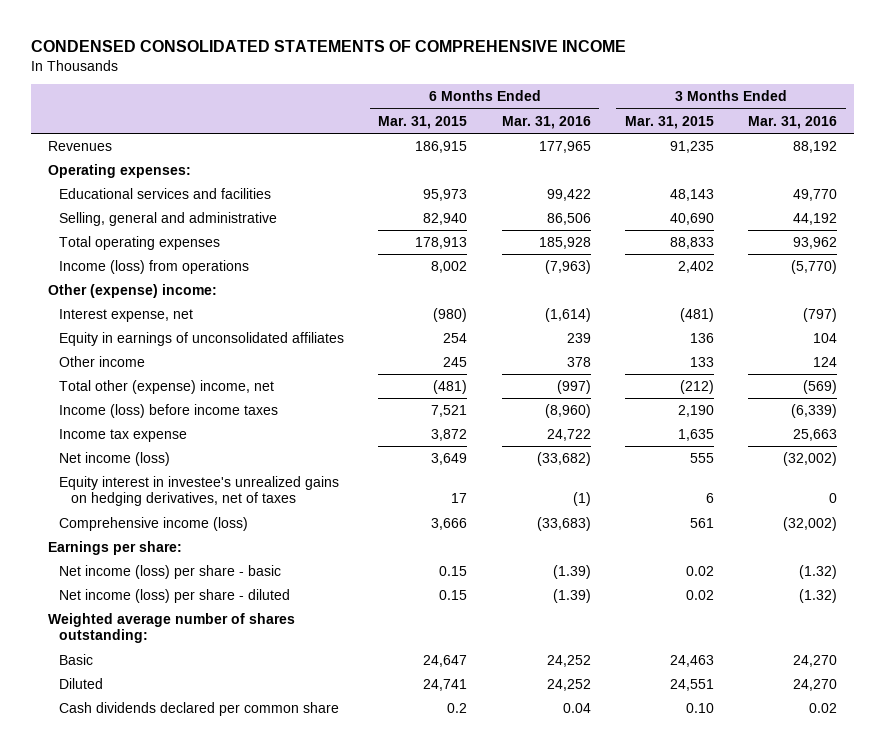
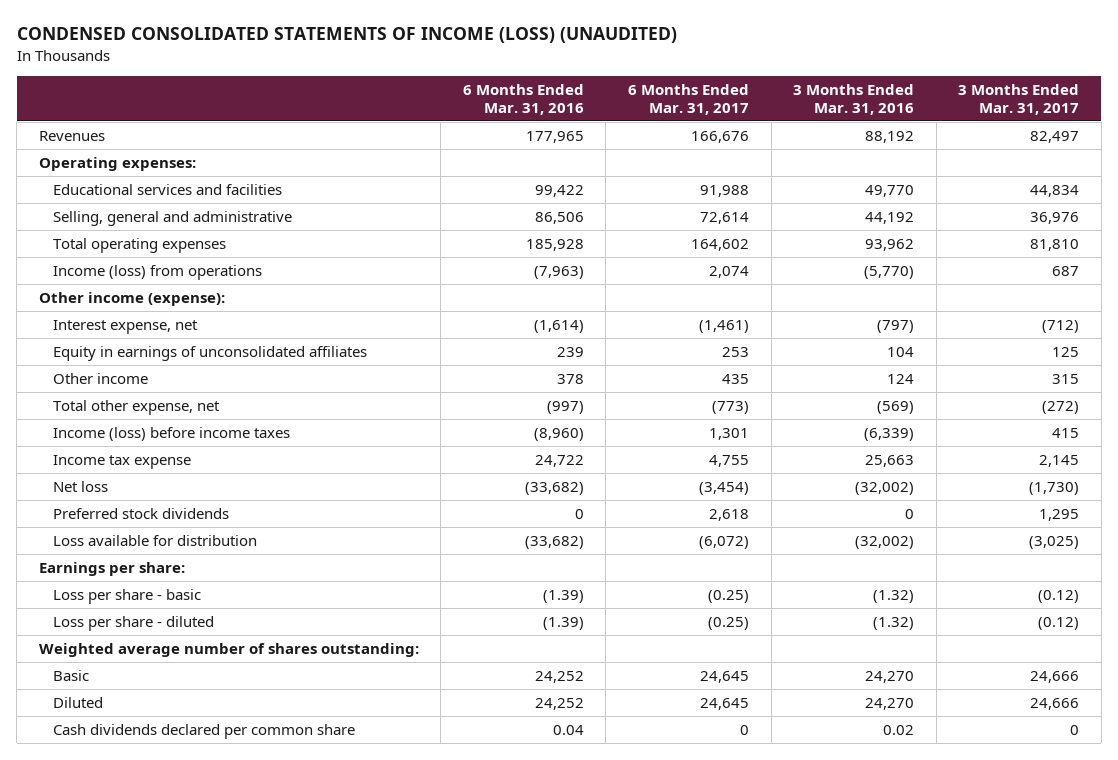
- CONDENSED CONSOLIDATED STATEMENTS OF COMPREHENSIVE INCOME
+ CONDENSED CONSOLIDATED STATEMENTS OF INCOME (LOSS) (UNAUDITED)
- | 6 Months Ended Mar. 31, 2015 | 6 Months Ended Mar. 31, 2016 | 3 Months Ended Mar. 31, 2015 | 3 Months Ended Mar. 31, 2016
+ | 6 Months Ended Mar. 31, 2016 | 6 Months Ended Mar. 31, 2017 | 3 Months Ended Mar. 31, 2016 | 3 Months Ended Mar. 31, 2017
- Other (expense) income:
+ Other income (expense):
- Total other (expense) income, net | (481) | (997) | (212) | (569)
+ Total other expense, net | (997) | (773) | (569) | (272)
- Net income (loss) | 3,649 | (33,682) | 555 | (32,002)
- Equity interest in investee's unrealized gains on hedging derivatives, net of taxes | 17 | (1) | 6 | 0
- Comprehensive income (loss) | 3,666 | (33,683) | 561 | (32,002)
+ Net loss | (33,682) | (3,454) | (32,002) | (1,730)
+ Preferred stock dividends | 0 | 2,618 | 0 | 1,295
+ Loss available for distribution | (33,682) | (6,072) | (32,002) | (3,025)
- Net income (loss) per share - basic | 0.15 | (1.39) | 0.02 | (1.32)
- Net income (loss) per share - diluted | 0.15 | (1.39) | 0.02 | (1.32)
+ Loss per share - basic | (1.39) | (0.25) | (1.32) | (0.12)
+ Loss per share - diluted | (1.39) | (0.25) | (1.32) | (0.12)

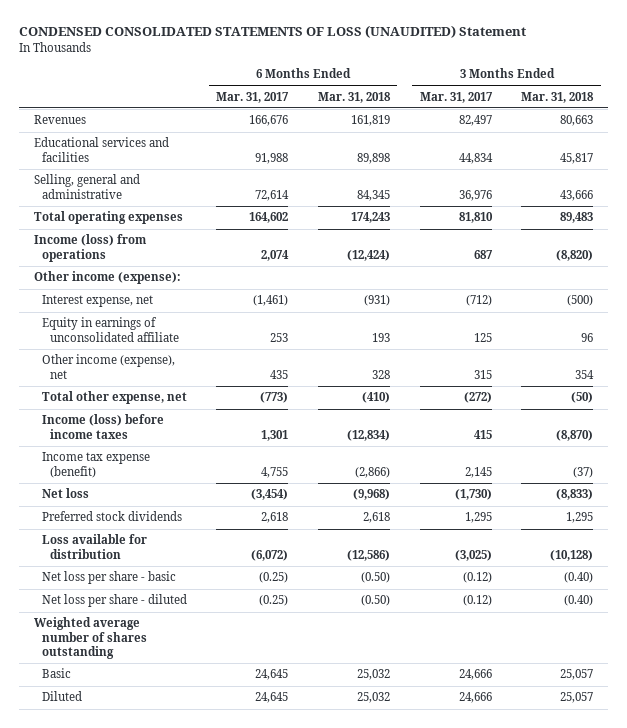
- CONDENSED CONSOLIDATED STATEMENTS OF INCOME (LOSS) (UNAUDITED)
+ CONDENSED CONSOLIDATED STATEMENTS OF LOSS (UNAUDITED) Statement
- | 6 Months Ended Mar. 31, 2016 | 6 Months Ended Mar. 31, 2017 | 3 Months Ended Mar. 31, 2016 | 3 Months Ended Mar. 31, 2017
+ | 6 Months Ended Mar. 31, 2017 | 6 Months Ended Mar. 31, 2018 | 3 Months Ended Mar. 31, 2017 | 3 Months Ended Mar. 31, 2018
- Operating expenses:
- Equity in earnings of unconsolidated affiliates | 239 | 253 | 104 | 125
- Other income | 378 | 435 | 124 | 315
+ Equity in earnings of unconsolidated affiliate | 253 | 193 | 125 | 96
+ Other income (expense), net | 435 | 328 | 315 | 354
- Income tax expense | 24,722 | 4,755 | 25,663 | 2,145
+ Income tax expense (benefit) | 4,755 | (2,866) | 2,145 | (37)
- Earnings per share:
- Loss per share - basic | (1.39) | (0.25) | (1.32) | (0.12)
- Loss per share - diluted | (1.39) | (0.25) | (1.32) | (0.12)
- Weighted average number of shares outstanding:
+ Net loss per share - basic | (0.25) | (0.50) | (0.12) | (0.40)
+ Net loss per share - diluted | (0.25) | (0.50) | (0.12) | (0.40)
+ Weighted average number of shares outstanding
- Cash dividends declared per common share | 0.04 | 0 | 0.02 | 0

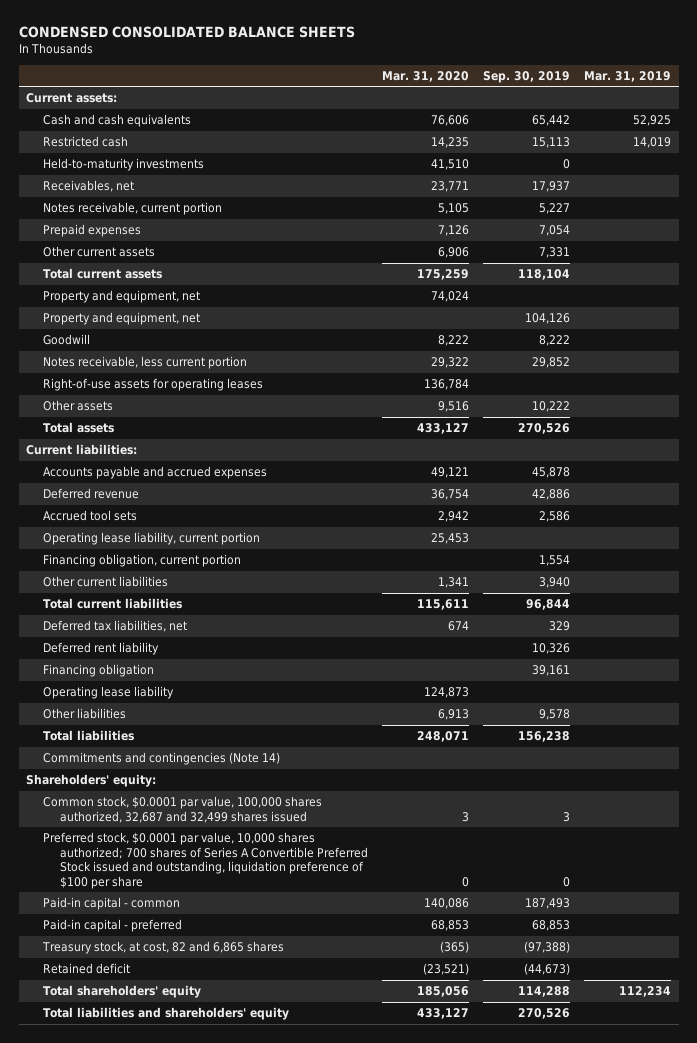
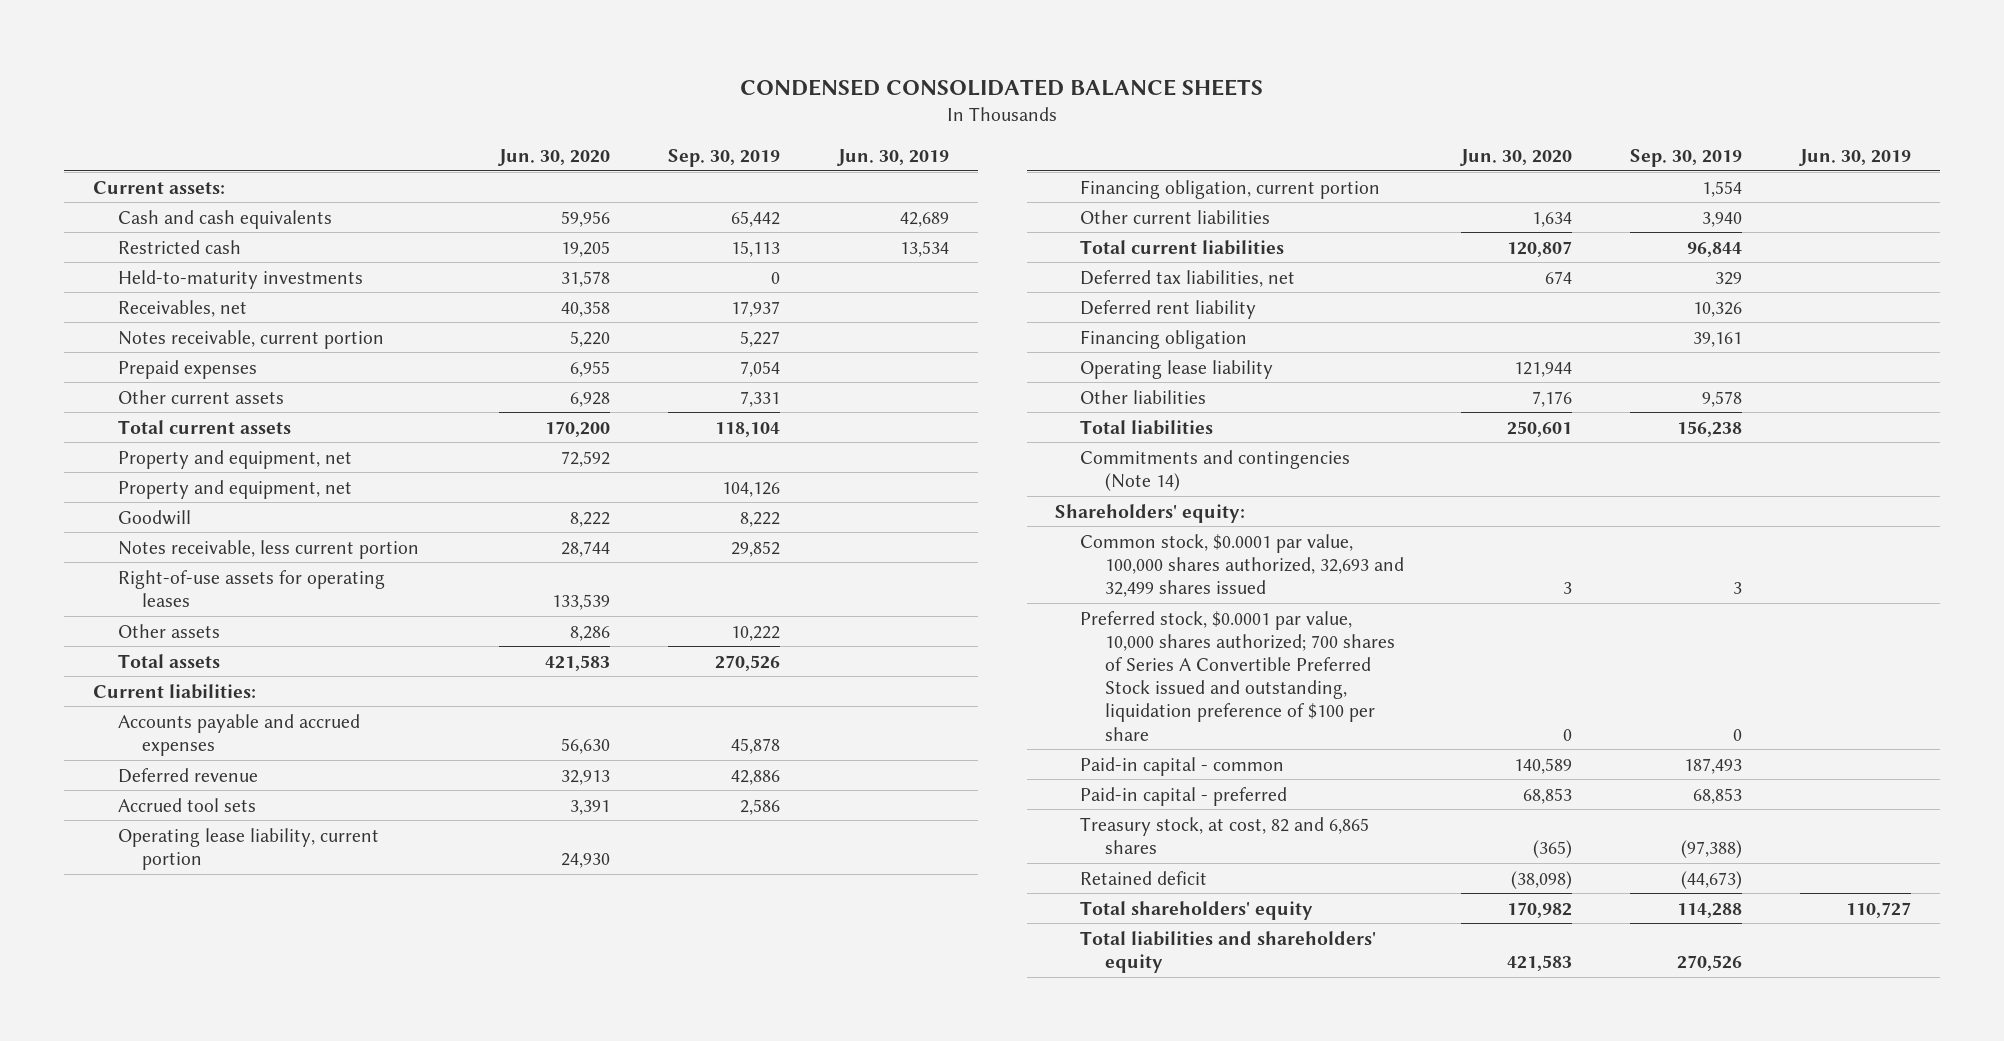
- | Mar. 31, 2020 | Sep. 30, 2019 | Mar. 31, 2019
+ | Jun. 30, 2020 | Sep. 30, 2019 | Jun. 30, 2019
- Common stock, $0.0001 par value, 100,000 shares authorized, 32,687 and 32,499 shares issued | 3 | 3 |
+ Common stock, $0.0001 par value, 100,000 shares authorized, 32,693 and 32,499 shares issued | 3 | 3 |

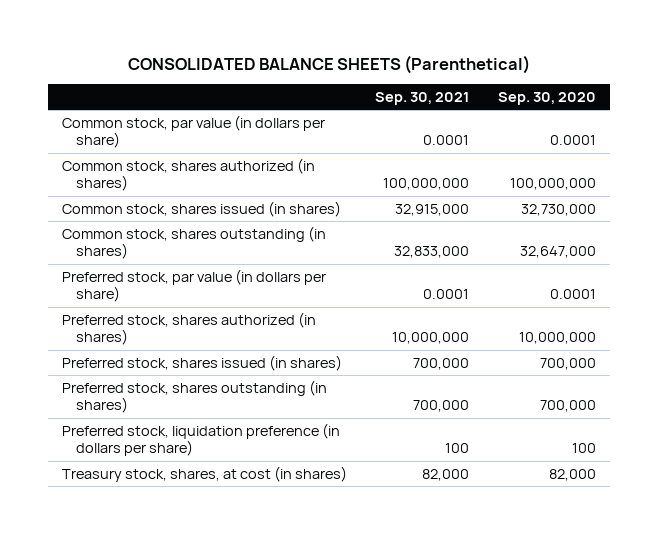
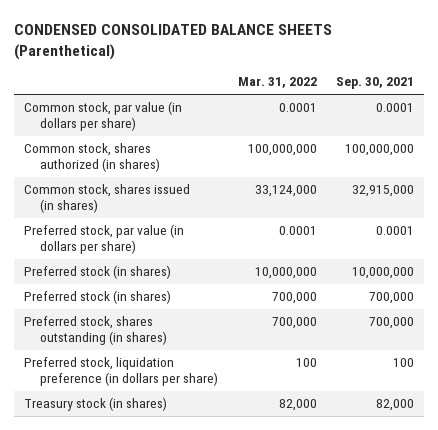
- CONSOLIDATED BALANCE SHEETS (Parenthetical)
+ CONDENSED CONSOLIDATED BALANCE SHEETS (Parenthetical)
- | Sep. 30, 2021 | Sep. 30, 2020
+ | Mar. 31, 2022 | Sep. 30, 2021
- Common stock, shares outstanding (in shares) | 32,833,000 | 32,647,000
- Preferred stock, shares authorized (in shares) | 10,000,000 | 10,000,000
- Preferred stock, shares issued (in shares) | 700,000 | 700,000
+ Preferred stock (in shares) | 10,000,000 | 10,000,000
+ Preferred stock (in shares) | 700,000 | 700,000
- Treasury stock, shares, at cost (in shares) | 82,000 | 82,000
+ Treasury stock (in shares) | 82,000 | 82,000

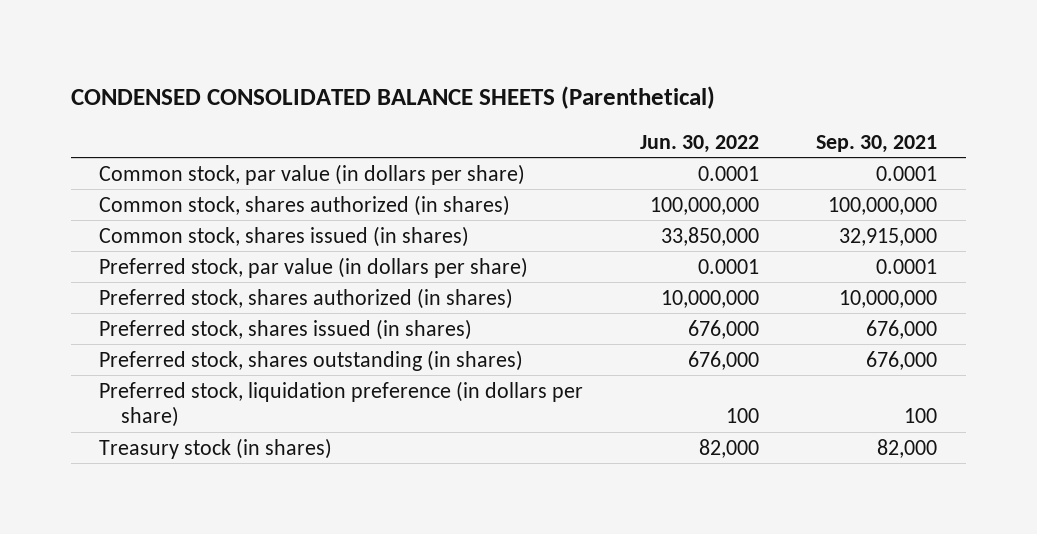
- | Mar. 31, 2022 | Sep. 30, 2021
+ | Jun. 30, 2022 | Sep. 30, 2021
- Preferred stock (in shares) | 10,000,000 | 10,000,000
- Preferred stock (in shares) | 700,000 | 700,000
- Preferred stock, shares outstanding (in shares) | 700,000 | 700,000
+ Preferred stock, shares authorized (in shares) | 10,000,000 | 10,000,000
+ Preferred stock, shares issued (in shares) | 676,000 | 676,000
+ Preferred stock, shares outstanding (in shares) | 676,000 | 676,000

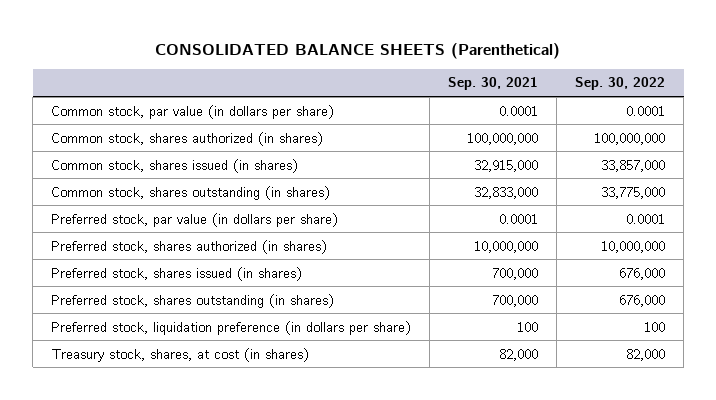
- CONDENSED CONSOLIDATED BALANCE SHEETS (Parenthetical)
+ CONSOLIDATED BALANCE SHEETS (Parenthetical)
- | Jun. 30, 2022 | Sep. 30, 2021
+ | Sep. 30, 2021 | Sep. 30, 2022
+ Common stock, shares outstanding (in shares) | 32,833,000 | 33,775,000
- Preferred stock, shares issued (in shares) | 676,000 | 676,000
- Preferred stock, shares outstanding (in shares) | 676,000 | 676,000
+ Preferred stock, shares issued (in shares) | 700,000 | 676,000
+ Preferred stock, shares outstanding (in shares) | 700,000 | 676,000
- Treasury stock (in shares) | 82,000 | 82,000
+ Treasury stock, shares, at cost (in shares) | 82,000 | 82,000

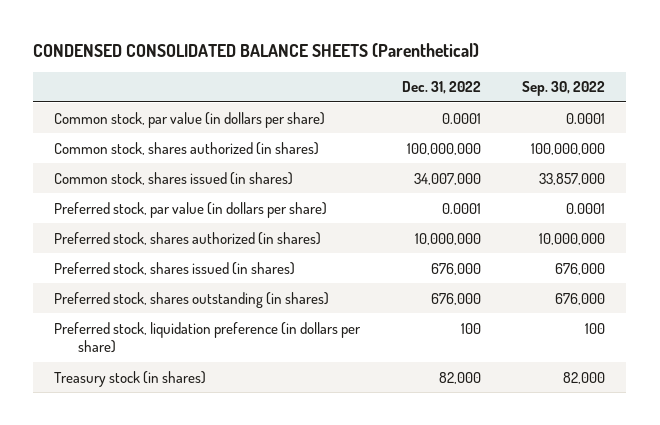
- CONSOLIDATED BALANCE SHEETS (Parenthetical)
+ CONDENSED CONSOLIDATED BALANCE SHEETS (Parenthetical)
- | Sep. 30, 2021 | Sep. 30, 2022
+ | Dec. 31, 2022 | Sep. 30, 2022
- Common stock, shares outstanding (in shares) | 32,833,000 | 33,775,000
- Treasury stock, shares, at cost (in shares) | 82,000 | 82,000
+ Treasury stock (in shares) | 82,000 | 82,000

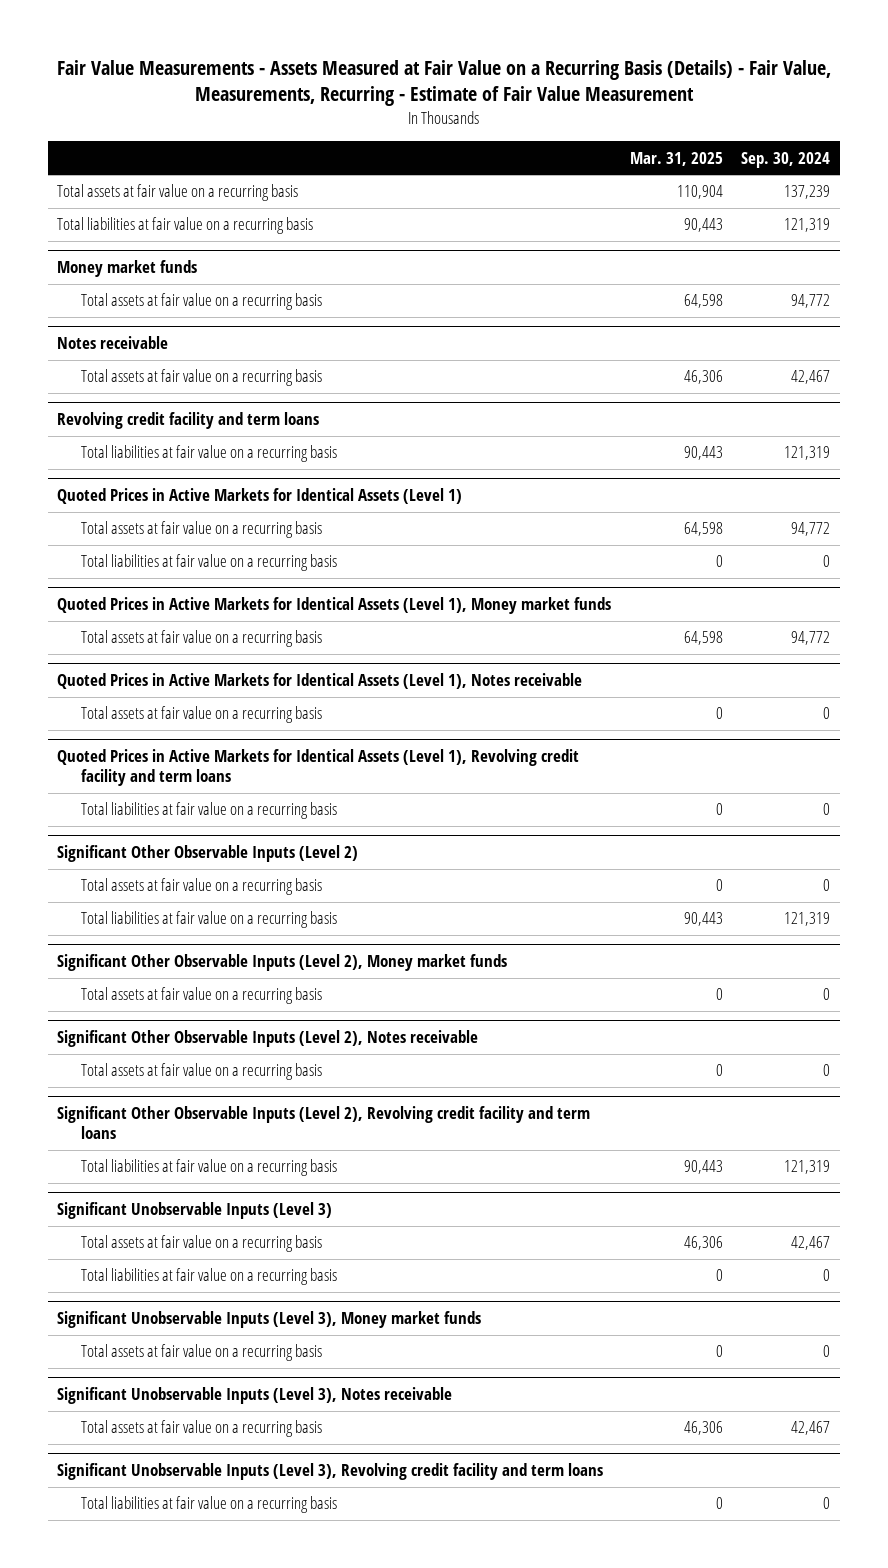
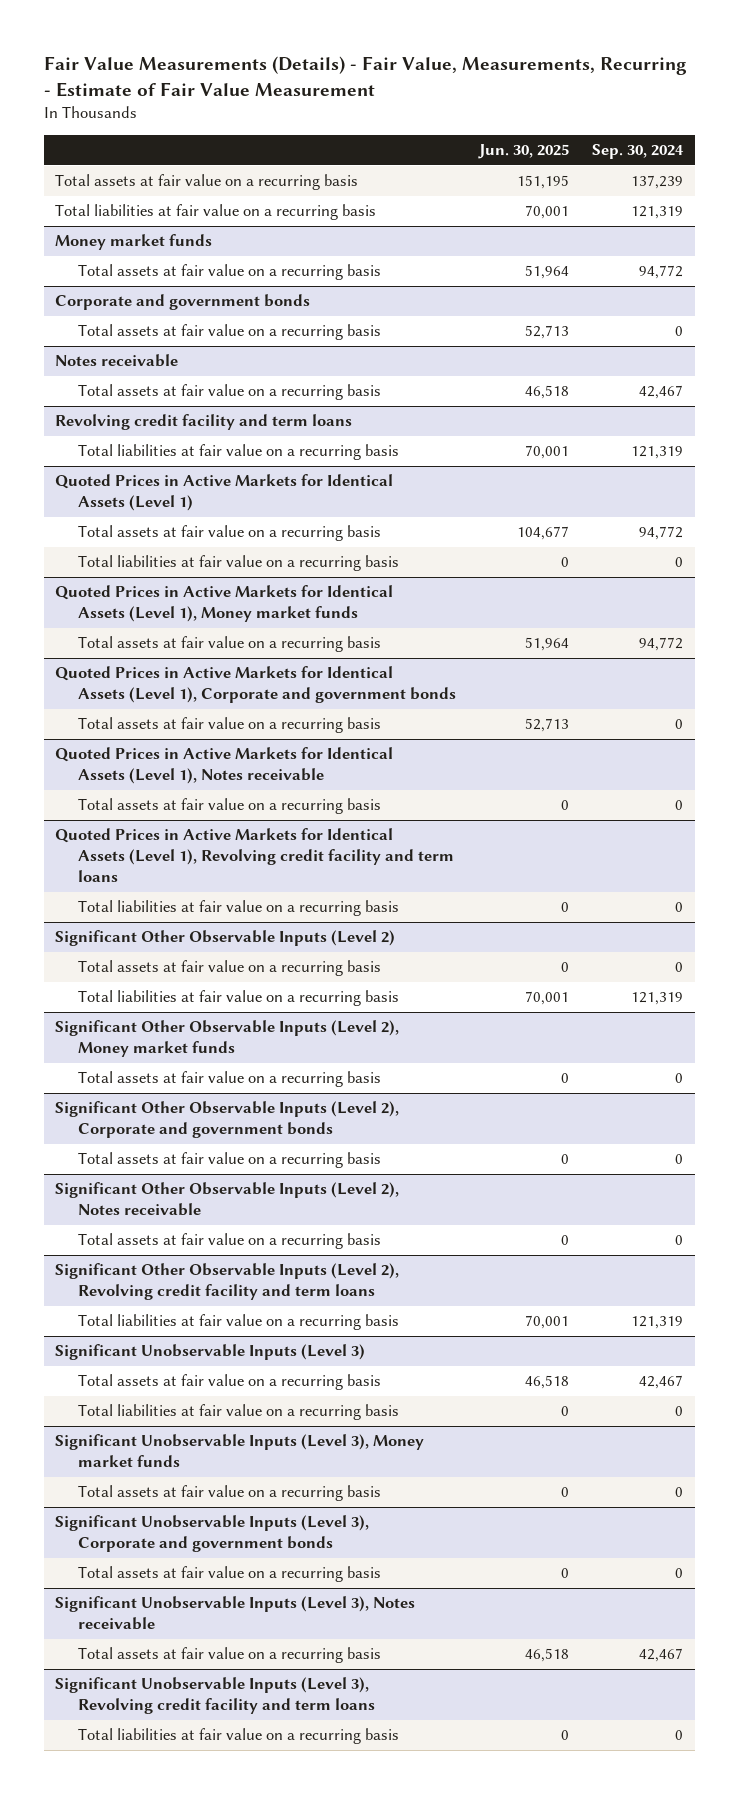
- Fair Value Measurements - Assets Measured at Fair Value on a Recurring Basis (Details) - Fair Value, Measurements, Recurring - Estimate of Fair Value Measurement
+ Fair Value Measurements (Details) - Fair Value, Measurements, Recurring - Estimate of Fair Value Measurement
- | Mar. 31, 2025 | Sep. 30, 2024
+ | Jun. 30, 2025 | Sep. 30, 2024
+ Corporate and government bonds
+ Total assets at fair value on a recurring basis | 52,713 | 0
+ Quoted Prices in Active Markets for Identical Assets (Level 1), Corporate and government bonds
+ Total assets at fair value on a recurring basis | 52,713 | 0
+ Significant Other Observable Inputs (Level 2), Corporate and government bonds
+ Total assets at fair value on a recurring basis | 0 | 0
+ Significant Unobservable Inputs (Level 3), Corporate and government bonds
+ Total assets at fair value on a recurring basis | 0 | 0

